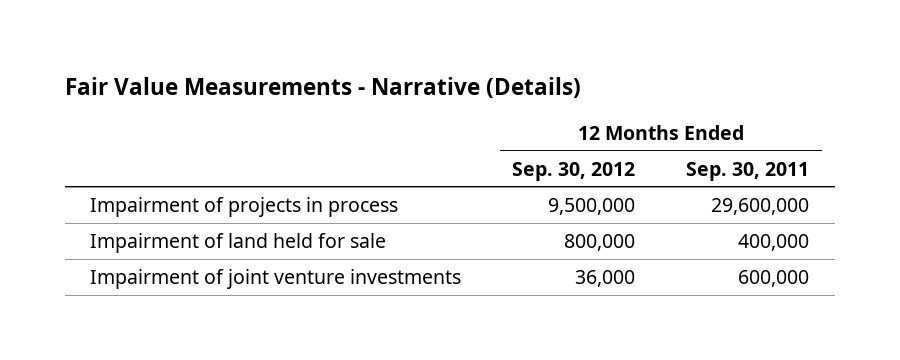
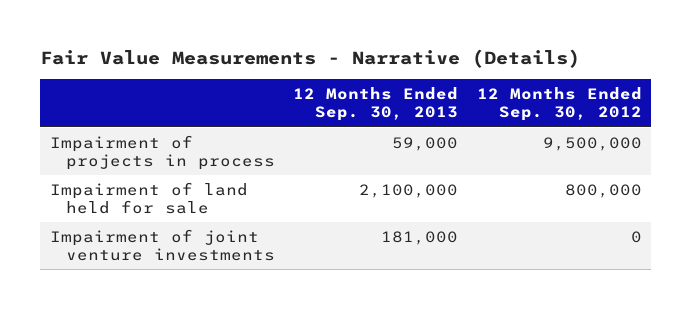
- | 12 Months Ended Sep. 30, 2012 | 12 Months Ended Sep. 30, 2011
+ | 12 Months Ended Sep. 30, 2013 | 12 Months Ended Sep. 30, 2012
- Impairment of joint venture investments | 36,000 | 600,000
+ Impairment of joint venture investments | 181,000 | 0

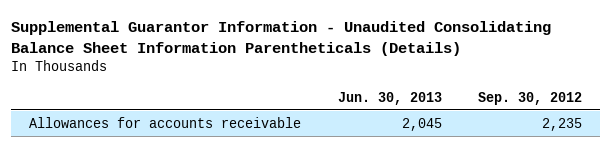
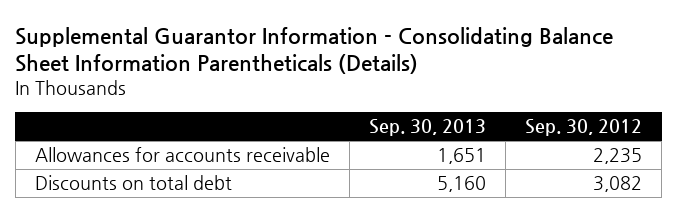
- Supplemental Guarantor Information - Unaudited Consolidating Balance Sheet Information Parentheticals (Details)
+ Supplemental Guarantor Information - Consolidating Balance Sheet Information Parentheticals (Details)
- | Jun. 30, 2013 | Sep. 30, 2012
+ | Sep. 30, 2013 | Sep. 30, 2012
+ Discounts on total debt | 5,160 | 3,082

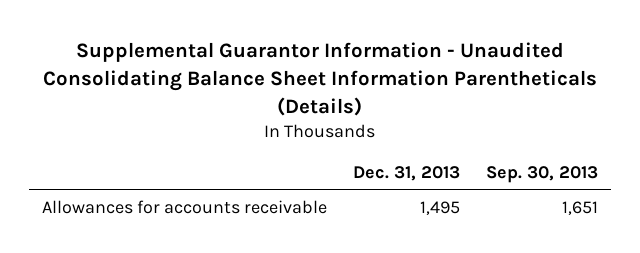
- Supplemental Guarantor Information - Consolidating Balance Sheet Information Parentheticals (Details)
+ Supplemental Guarantor Information - Unaudited Consolidating Balance Sheet Information Parentheticals (Details)
- | Sep. 30, 2013 | Sep. 30, 2012
+ | Dec. 31, 2013 | Sep. 30, 2013
- Discounts on total debt | 5,160 | 3,082

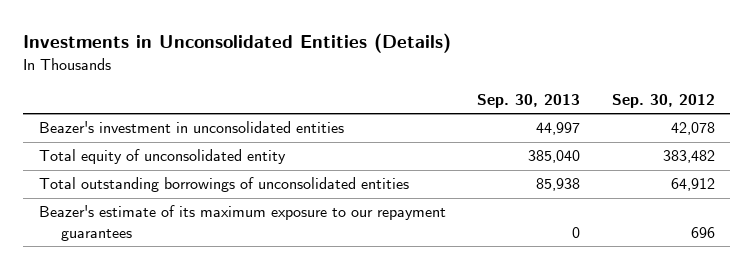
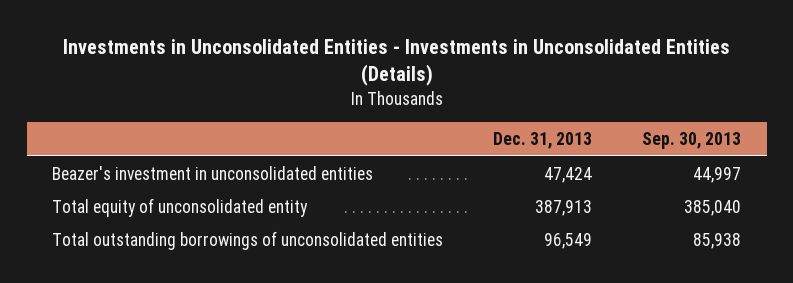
- Investments in Unconsolidated Entities (Details)
+ Investments in Unconsolidated Entities - Investments in Unconsolidated Entities (Details)
- | Sep. 30, 2013 | Sep. 30, 2012
+ | Dec. 31, 2013 | Sep. 30, 2013
- Beazer's estimate of its maximum exposure to our repayment guarantees | 0 | 696

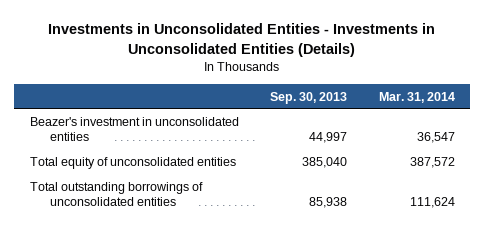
- | Dec. 31, 2013 | Sep. 30, 2013
+ | Sep. 30, 2013 | Mar. 31, 2014
- Total equity of unconsolidated entity | 387,913 | 385,040
+ Total equity of unconsolidated entities | 385,040 | 387,572

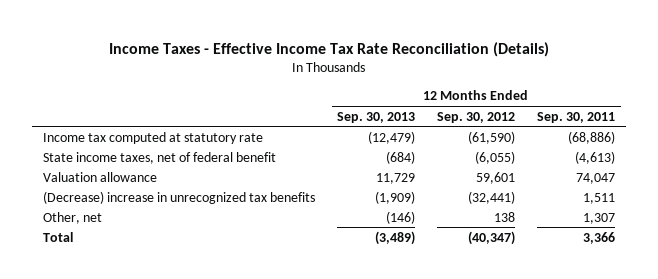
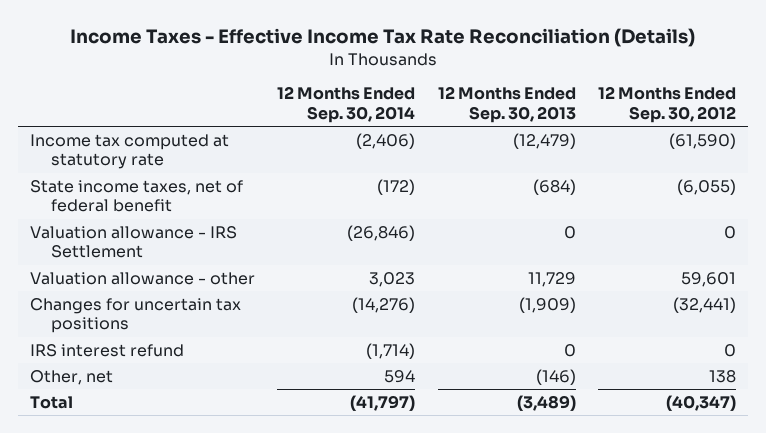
- | 12 Months Ended Sep. 30, 2013 | 12 Months Ended Sep. 30, 2012 | 12 Months Ended Sep. 30, 2011
+ | 12 Months Ended Sep. 30, 2014 | 12 Months Ended Sep. 30, 2013 | 12 Months Ended Sep. 30, 2012
- Valuation allowance | 11,729 | 59,601 | 74,047
- (Decrease) increase in unrecognized tax benefits | (1,909) | (32,441) | 1,511
+ Valuation allowance - IRS Settlement | (26,846) | 0 | 0
+ Valuation allowance - other | 3,023 | 11,729 | 59,601
+ Changes for uncertain tax positions | (14,276) | (1,909) | (32,441)
+ IRS interest refund | (1,714) | 0 | 0

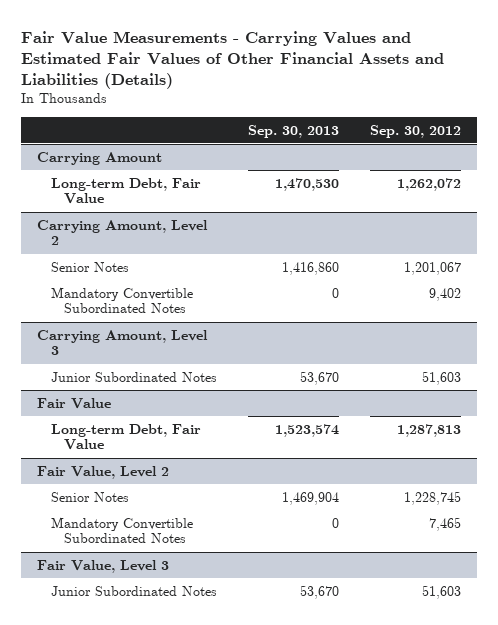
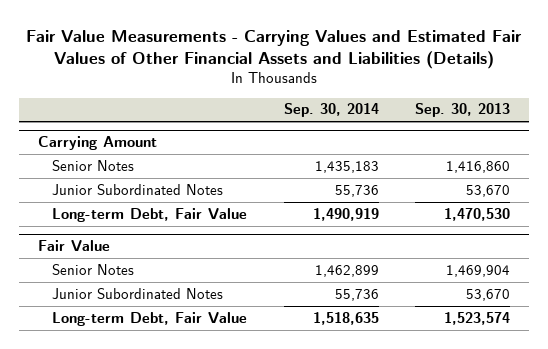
- | Sep. 30, 2013 | Sep. 30, 2012
+ | Sep. 30, 2014 | Sep. 30, 2013
- Carrying Amount, Level 2
- Mandatory Convertible Subordinated Notes | 0 | 9,402
- Carrying Amount, Level 3
@ Carrying Amount
moved down: Long-term Debt, Fair Value | 1,490,919 | 1,470,530
- Fair Value, Level 2
- Mandatory Convertible Subordinated Notes | 0 | 7,465
- Fair Value, Level 3
@ Fair Value
moved down: Long-term Debt, Fair Value | 1,518,635 | 1,523,574

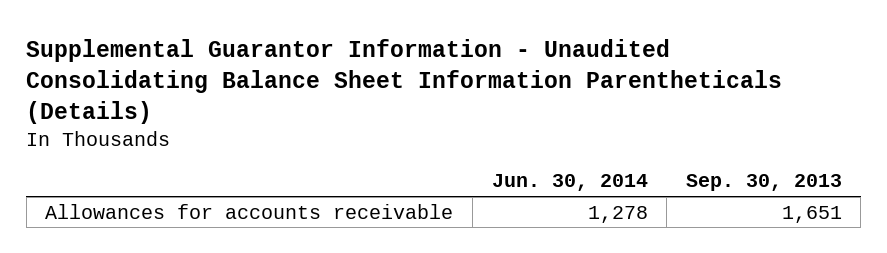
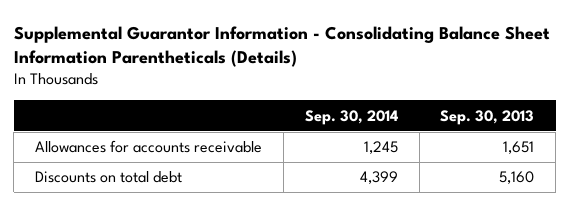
- Supplemental Guarantor Information - Unaudited Consolidating Balance Sheet Information Parentheticals (Details)
+ Supplemental Guarantor Information - Consolidating Balance Sheet Information Parentheticals (Details)
- | Jun. 30, 2014 | Sep. 30, 2013
+ | Sep. 30, 2014 | Sep. 30, 2013
+ Discounts on total debt | 4,399 | 5,160

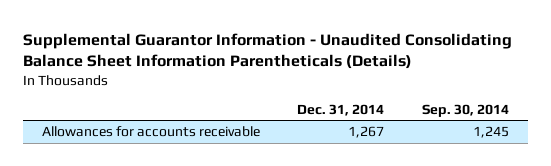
- Supplemental Guarantor Information - Consolidating Balance Sheet Information Parentheticals (Details)
+ Supplemental Guarantor Information - Unaudited Consolidating Balance Sheet Information Parentheticals (Details)
- | Sep. 30, 2014 | Sep. 30, 2013
+ | Dec. 31, 2014 | Sep. 30, 2014
- Discounts on total debt | 4,399 | 5,160

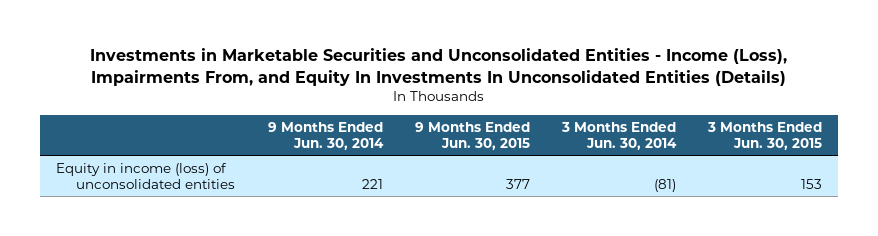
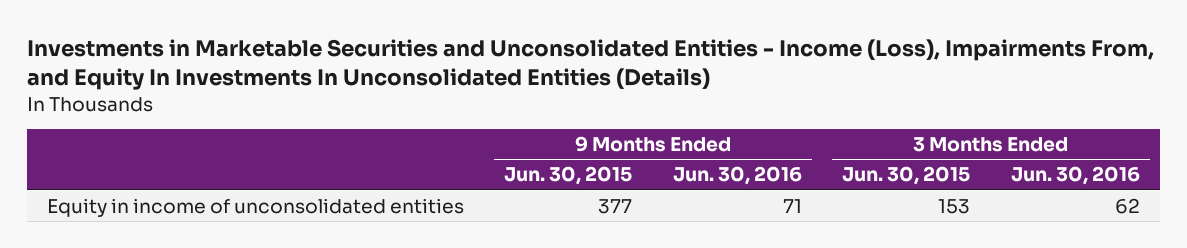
- | 9 Months Ended Jun. 30, 2014 | 9 Months Ended Jun. 30, 2015 | 3 Months Ended Jun. 30, 2014 | 3 Months Ended Jun. 30, 2015
+ | 9 Months Ended Jun. 30, 2015 | 9 Months Ended Jun. 30, 2016 | 3 Months Ended Jun. 30, 2015 | 3 Months Ended Jun. 30, 2016
- Equity in income (loss) of unconsolidated entities | 221 | 377 | (81) | 153
+ Equity in income of unconsolidated entities | 377 | 71 | 153 | 62

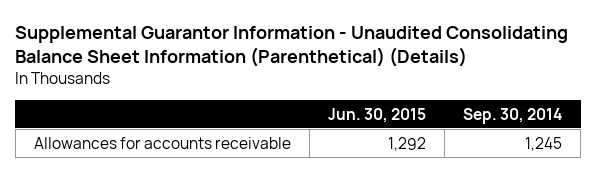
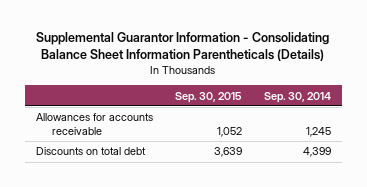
- Supplemental Guarantor Information - Unaudited Consolidating Balance Sheet Information (Parenthetical) (Details)
+ Supplemental Guarantor Information - Consolidating Balance Sheet Information Parentheticals (Details)
- | Jun. 30, 2015 | Sep. 30, 2014
+ | Sep. 30, 2015 | Sep. 30, 2014
+ Discounts on total debt | 3,639 | 4,399

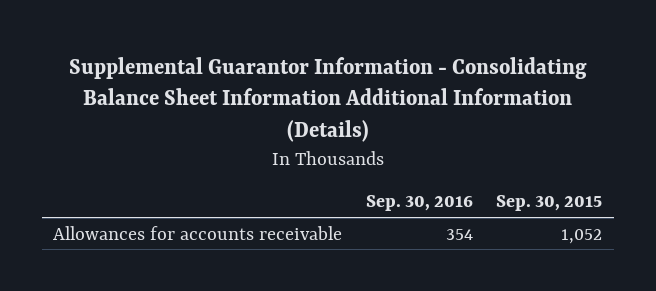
- Supplemental Guarantor Information - Consolidating Balance Sheet Information Parentheticals (Details)
+ Supplemental Guarantor Information - Consolidating Balance Sheet Information Additional Information (Details)
- | Sep. 30, 2015 | Sep. 30, 2014
+ | Sep. 30, 2016 | Sep. 30, 2015
- Discounts on total debt | 3,639 | 4,399

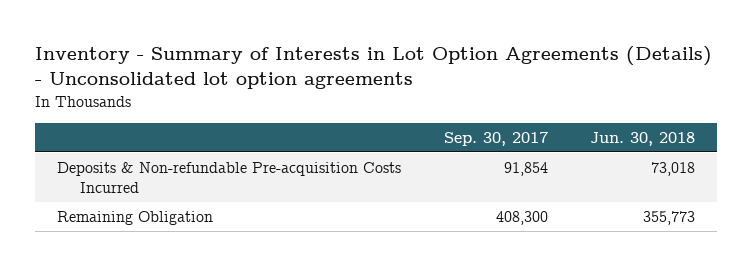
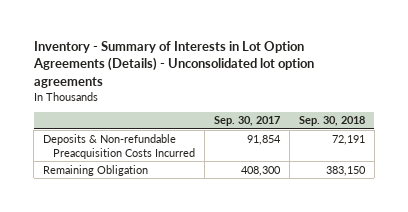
- | Sep. 30, 2017 | Jun. 30, 2018
+ | Sep. 30, 2017 | Sep. 30, 2018
- Deposits & Non-refundable Pre-acquisition Costs Incurred | 91,854 | 73,018
+ Deposits & Non-refundable Preacquisition Costs Incurred | 91,854 | 72,191

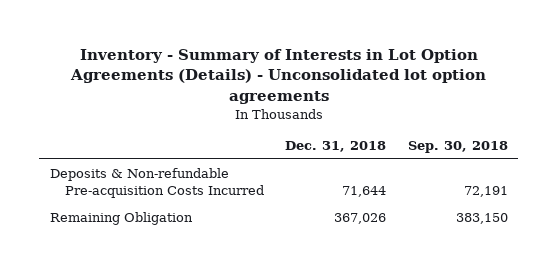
- | Sep. 30, 2017 | Sep. 30, 2018
+ | Dec. 31, 2018 | Sep. 30, 2018
- Deposits & Non-refundable Preacquisition Costs Incurred | 91,854 | 72,191
+ Deposits & Non-refundable Pre-acquisition Costs Incurred | 71,644 | 72,191

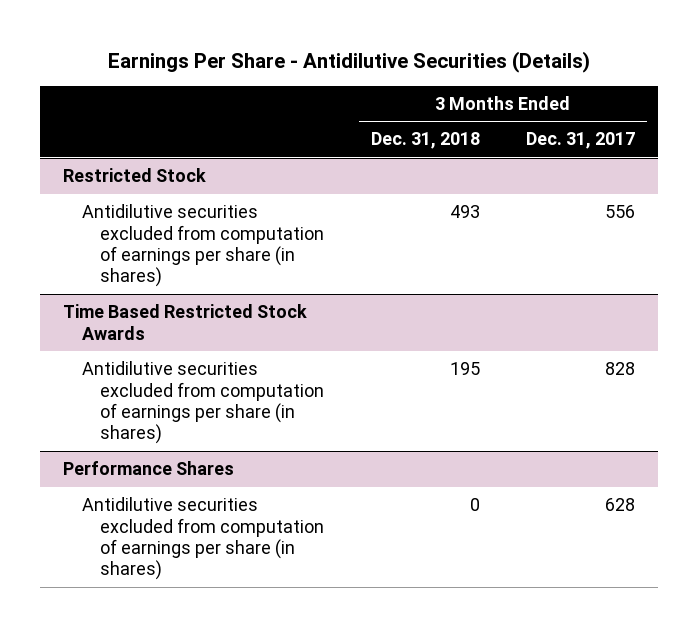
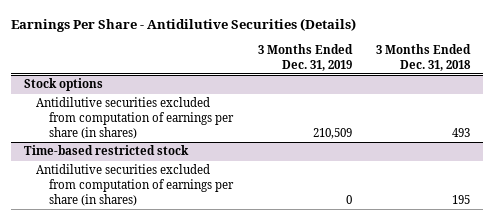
- | 3 Months Ended Dec. 31, 2018 | 3 Months Ended Dec. 31, 2017
+ | 3 Months Ended Dec. 31, 2019 | 3 Months Ended Dec. 31, 2018
- Restricted Stock
+ Stock options
- Time Based Restricted Stock Awards
+ Time-based restricted stock
- Performance Shares
- Antidilutive securities excluded from computation of earnings per share (in shares) | 0 | 628

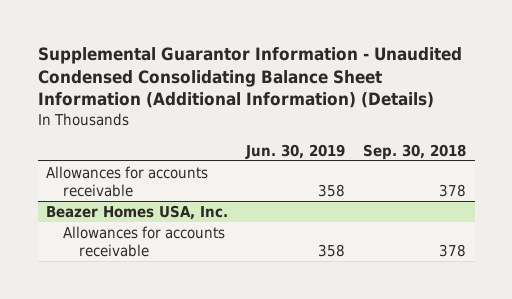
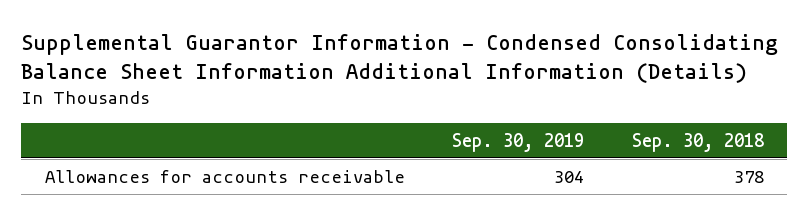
- Supplemental Guarantor Information - Unaudited Condensed Consolidating Balance Sheet Information (Additional Information) (Details)
+ Supplemental Guarantor Information - Condensed Consolidating Balance Sheet Information Additional Information (Details)
- | Jun. 30, 2019 | Sep. 30, 2018
+ | Sep. 30, 2019 | Sep. 30, 2018
- Beazer Homes USA, Inc.
- Allowances for accounts receivable | 358 | 378

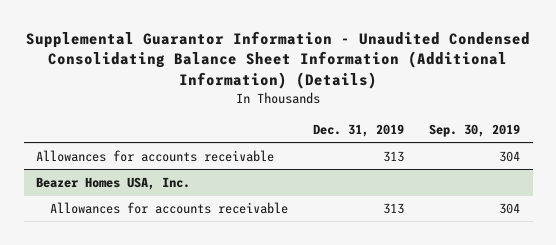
- Supplemental Guarantor Information - Condensed Consolidating Balance Sheet Information Additional Information (Details)
+ Supplemental Guarantor Information - Unaudited Condensed Consolidating Balance Sheet Information (Additional Information) (Details)
- | Sep. 30, 2019 | Sep. 30, 2018
+ | Dec. 31, 2019 | Sep. 30, 2019
+ Beazer Homes USA, Inc.
+ Allowances for accounts receivable | 313 | 304

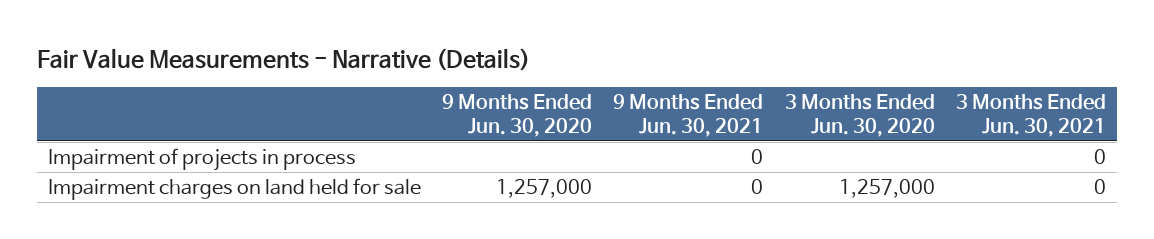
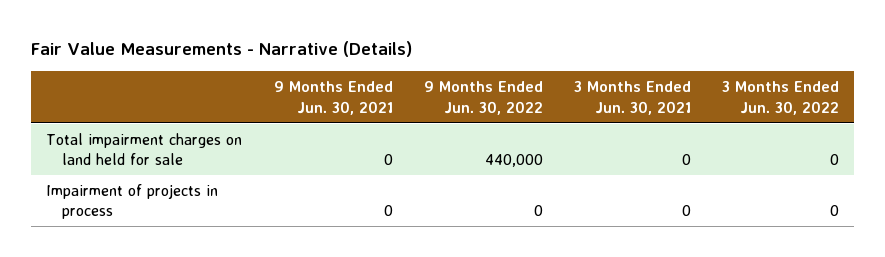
- | 9 Months Ended Jun. 30, 2020 | 9 Months Ended Jun. 30, 2021 | 3 Months Ended Jun. 30, 2020 | 3 Months Ended Jun. 30, 2021
+ | 9 Months Ended Jun. 30, 2021 | 9 Months Ended Jun. 30, 2022 | 3 Months Ended Jun. 30, 2021 | 3 Months Ended Jun. 30, 2022
+ Total impairment charges on land held for sale | 0 | 440,000 | 0 | 0
- Impairment charges on land held for sale | 1,257,000 | 0 | 1,257,000 | 0

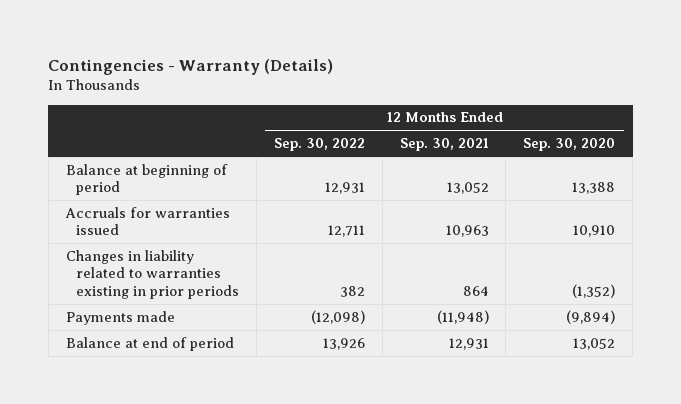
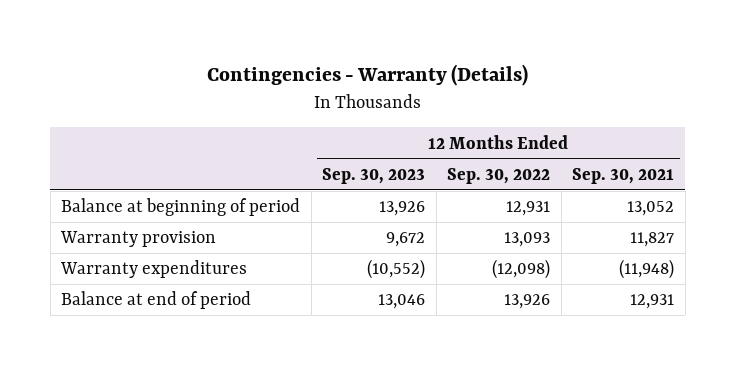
- | 12 Months Ended Sep. 30, 2022 | 12 Months Ended Sep. 30, 2021 | 12 Months Ended Sep. 30, 2020
+ | 12 Months Ended Sep. 30, 2023 | 12 Months Ended Sep. 30, 2022 | 12 Months Ended Sep. 30, 2021
- Accruals for warranties issued | 12,711 | 10,963 | 10,910
- Changes in liability related to warranties existing in prior periods | 382 | 864 | (1,352)
- Payments made | (12,098) | (11,948) | (9,894)
+ Warranty provision | 9,672 | 13,093 | 11,827
+ Warranty expenditures | (10,552) | (12,098) | (11,948)

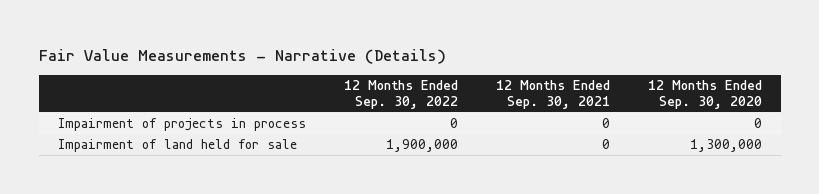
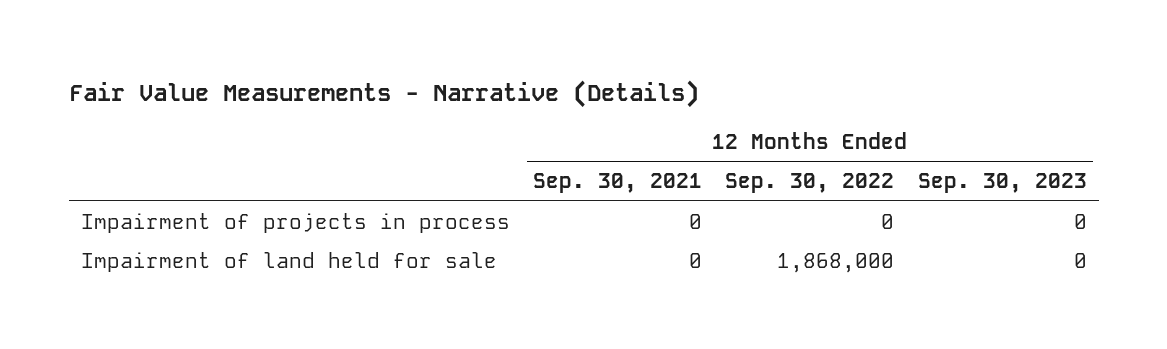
- | 12 Months Ended Sep. 30, 2022 | 12 Months Ended Sep. 30, 2021 | 12 Months Ended Sep. 30, 2020
+ | 12 Months Ended Sep. 30, 2021 | 12 Months Ended Sep. 30, 2022 | 12 Months Ended Sep. 30, 2023
- Impairment of land held for sale | 1,900,000 | 0 | 1,300,000
+ Impairment of land held for sale | 0 | 1,868,000 | 0

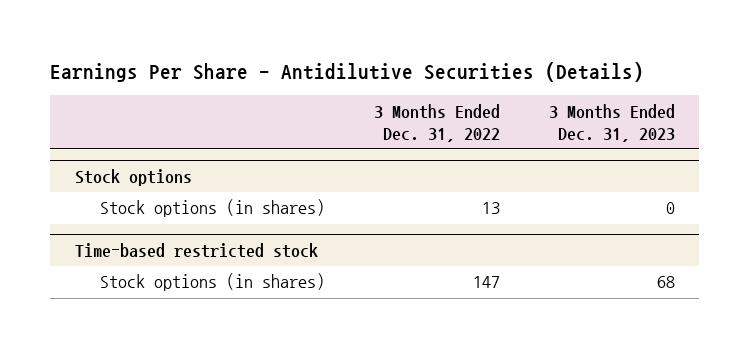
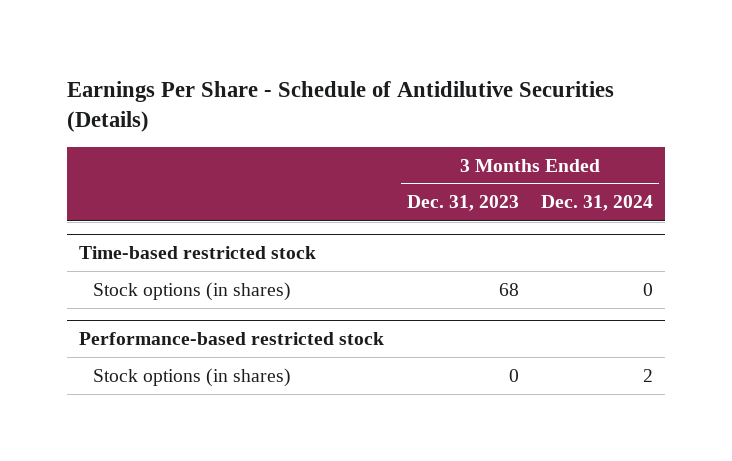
- Earnings Per Share - Antidilutive Securities (Details)
+ Earnings Per Share - Schedule of Antidilutive Securities (Details)
- | 3 Months Ended Dec. 31, 2022 | 3 Months Ended Dec. 31, 2023
+ | 3 Months Ended Dec. 31, 2023 | 3 Months Ended Dec. 31, 2024
- Stock options
- Stock options (in shares) | 13 | 0
+ Performance-based restricted stock
+ Stock options (in shares) | 0 | 2

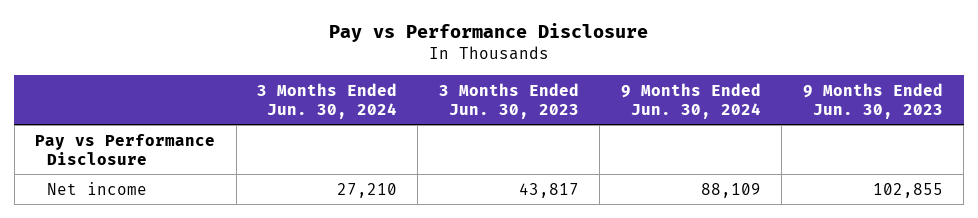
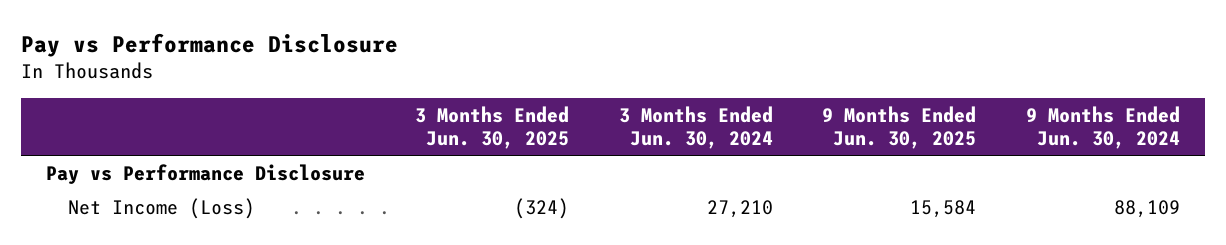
- | 3 Months Ended Jun. 30, 2024 | 3 Months Ended Jun. 30, 2023 | 9 Months Ended Jun. 30, 2024 | 9 Months Ended Jun. 30, 2023
+ | 3 Months Ended Jun. 30, 2025 | 3 Months Ended Jun. 30, 2024 | 9 Months Ended Jun. 30, 2025 | 9 Months Ended Jun. 30, 2024
- Net income | 27,210 | 43,817 | 88,109 | 102,855
+ Net Income (Loss) | (324) | 27,210 | 15,584 | 88,109

